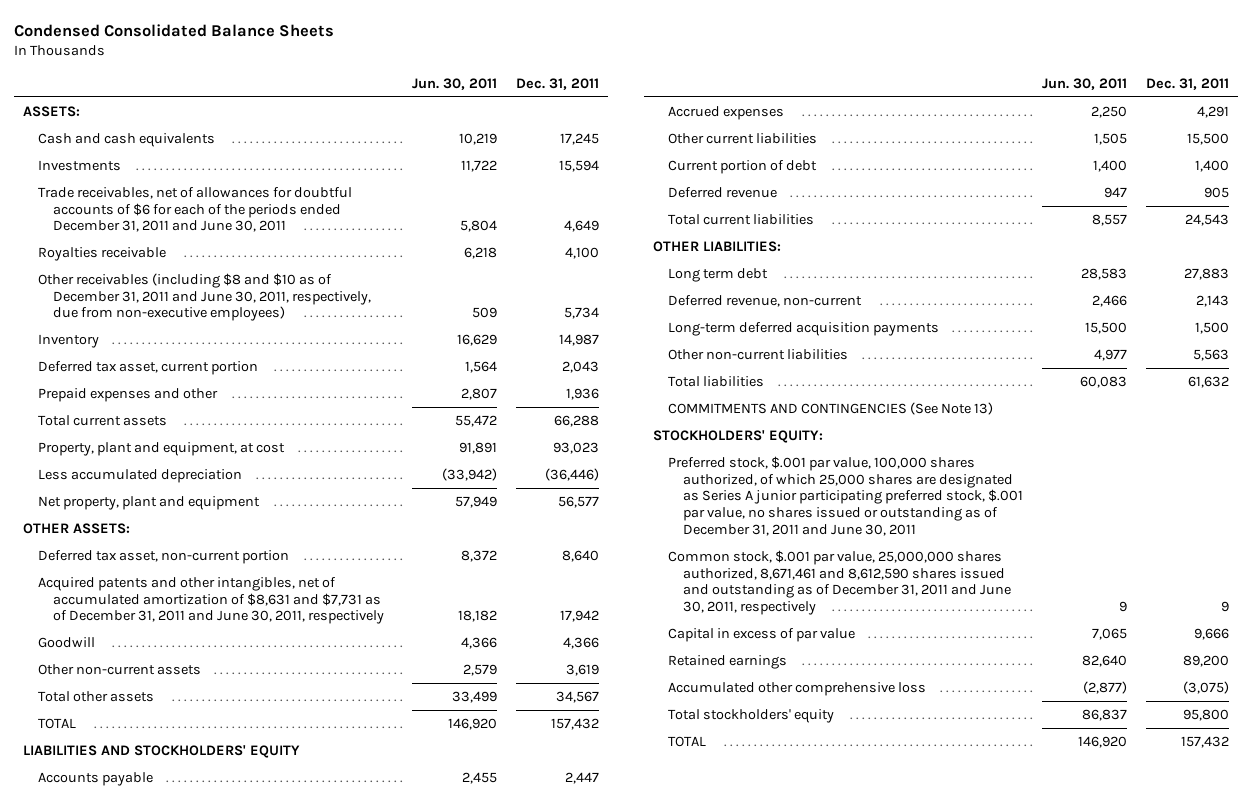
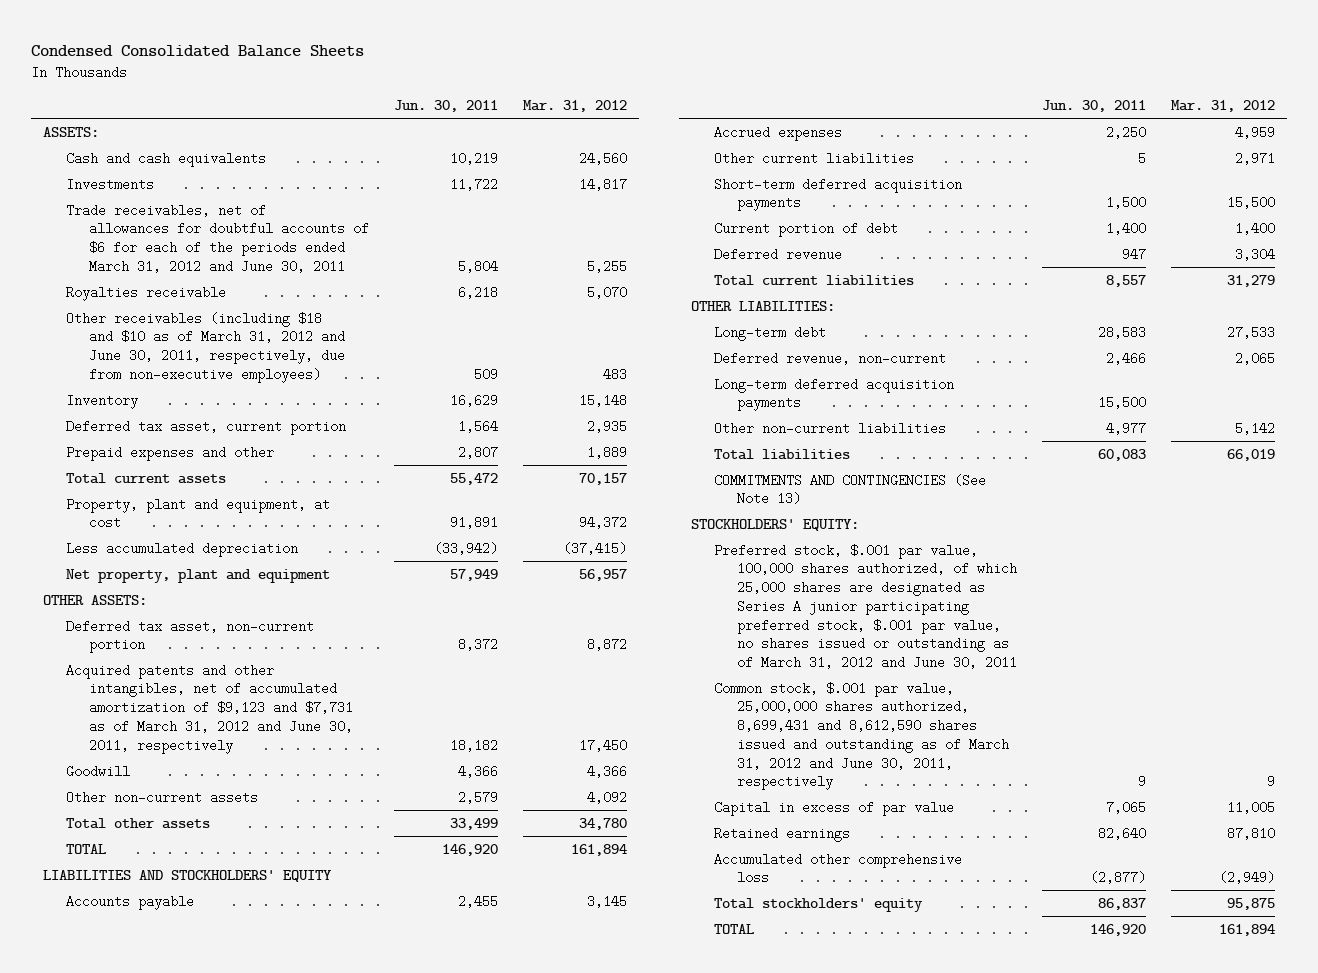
- | Jun. 30, 2011 | Dec. 31, 2011
+ | Jun. 30, 2011 | Mar. 31, 2012
- Trade receivables, net of allowances for doubtful accounts of $6 for each of the periods ended December 31, 2011 and June 30, 2011 | 5,804 | 4,649
+ Trade receivables, net of allowances for doubtful accounts of $6 for each of the periods ended March 31, 2012 and June 30, 2011 | 5,804 | 5,255
- Other receivables (including $8 and $10 as of December 31, 2011 and June 30, 2011, respectively, due from non-executive employees) | 509 | 5,734
+ Other receivables (including $18 and $10 as of March 31, 2012 and June 30, 2011, respectively, due from non-executive employees) | 509 | 483
- Acquired patents and other intangibles, net of accumulated amortization of $8,631 and $7,731 as of December 31, 2011 and June 30, 2011, respectively | 18,182 | 17,942
+ Acquired patents and other intangibles, net of accumulated amortization of $9,123 and $7,731 as of March 31, 2012 and June 30, 2011, respectively | 18,182 | 17,450
- Other current liabilities | 1,505 | 15,500
+ Other current liabilities | 5 | 2,971
+ Short-term deferred acquisition payments | 1,500 | 15,500
- Long term debt | 28,583 | 27,883
+ Long-term debt | 28,583 | 27,533
- Preferred stock, $.001 par value, 100,000 shares authorized, of which 25,000 shares are designated as Series A junior participating preferred stock, $.001 par value, no shares issued or outstanding as of December 31, 2011 and June 30, 2011
- Common stock, $.001 par value, 25,000,000 shares authorized, 8,671,461 and 8,612,590 shares issued and outstanding as of December 31, 2011 and June 30, 2011, respectively | 9 | 9
+ Preferred stock, $.001 par value, 100,000 shares authorized, of which 25,000 shares are designated as Series A junior participating preferred stock, $.001 par value, no shares issued or outstanding as of March 31, 2012 and June 30, 2011
+ Common stock, $.001 par value, 25,000,000 shares authorized, 8,699,431 and 8,612,590 shares issued and outstanding as of March 31, 2012 and June 30, 2011, respectively | 9 | 9

